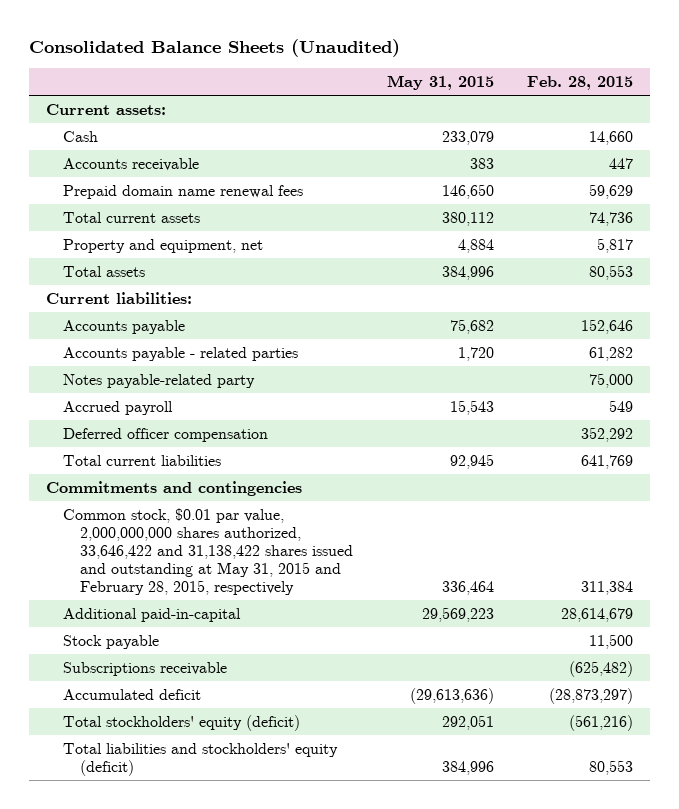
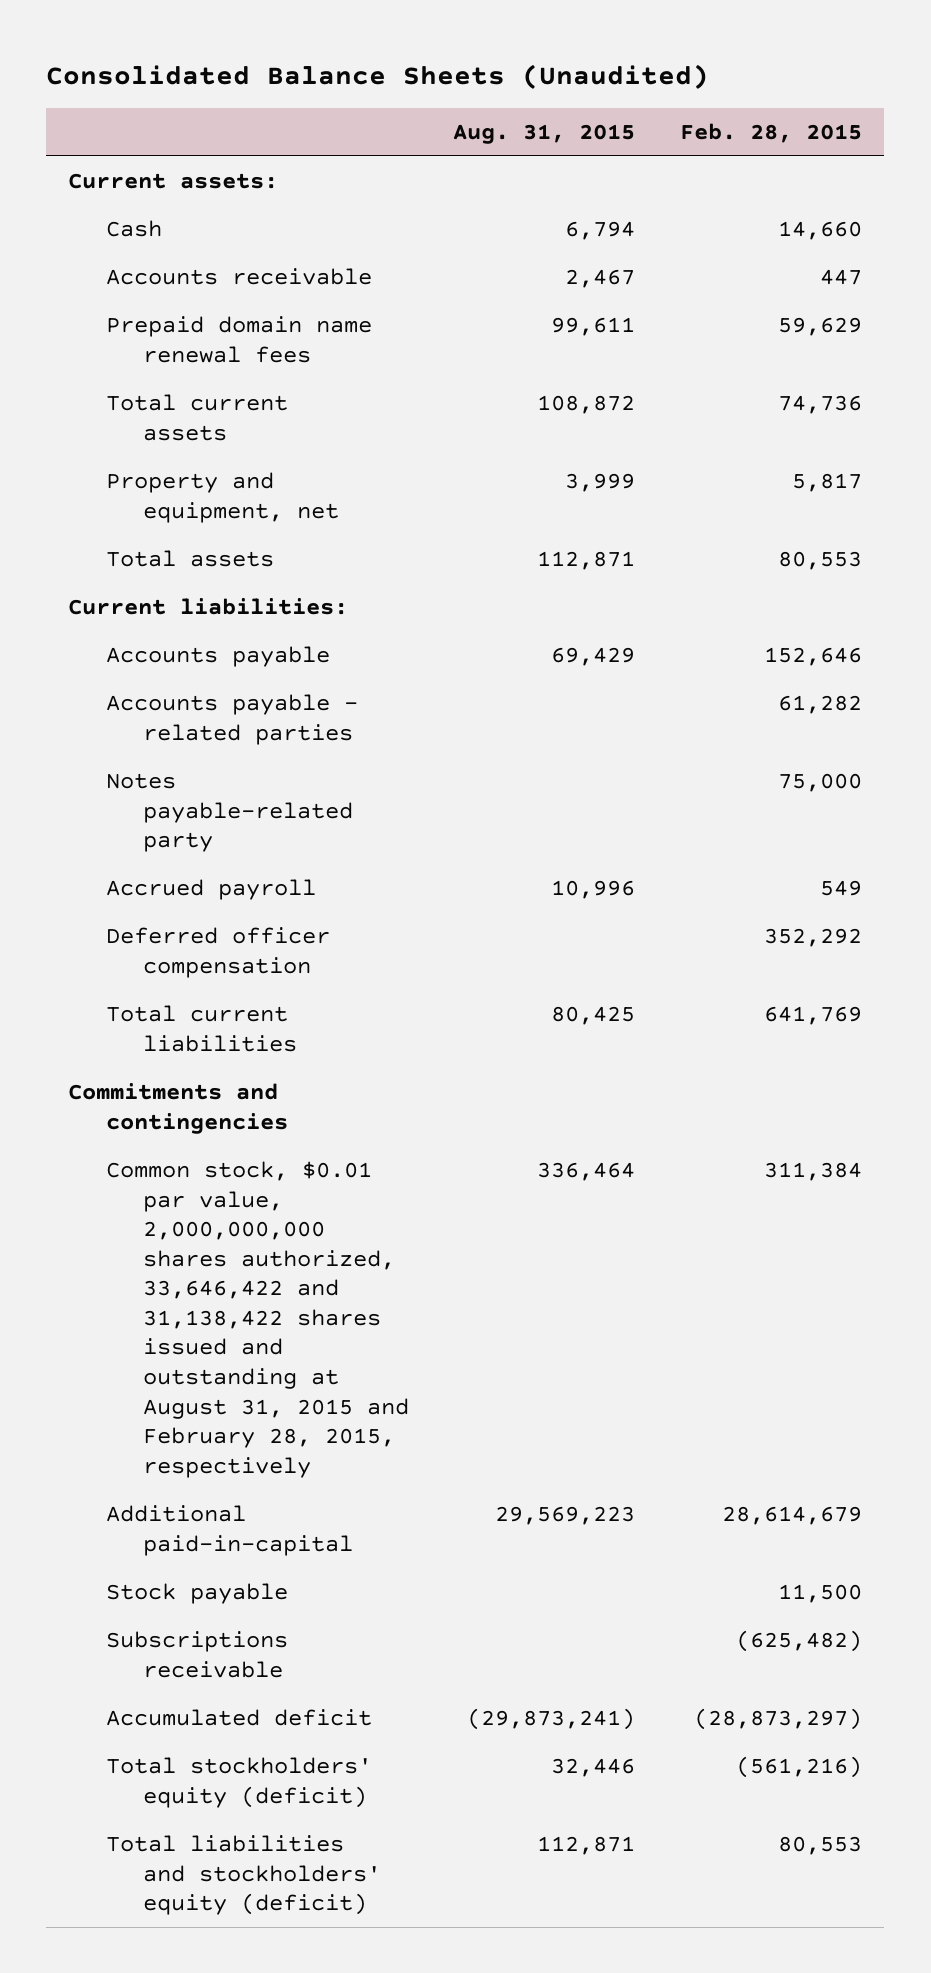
- | May 31, 2015 | Feb. 28, 2015
+ | Aug. 31, 2015 | Feb. 28, 2015
- Common stock, $0.01 par value, 2,000,000,000 shares authorized, 33,646,422 and 31,138,422 shares issued and outstanding at May 31, 2015 and February 28, 2015, respectively | 336,464 | 311,384
+ Common stock, $0.01 par value, 2,000,000,000 shares authorized, 33,646,422 and 31,138,422 shares issued and outstanding at August 31, 2015 and February 28, 2015, respectively | 336,464 | 311,384

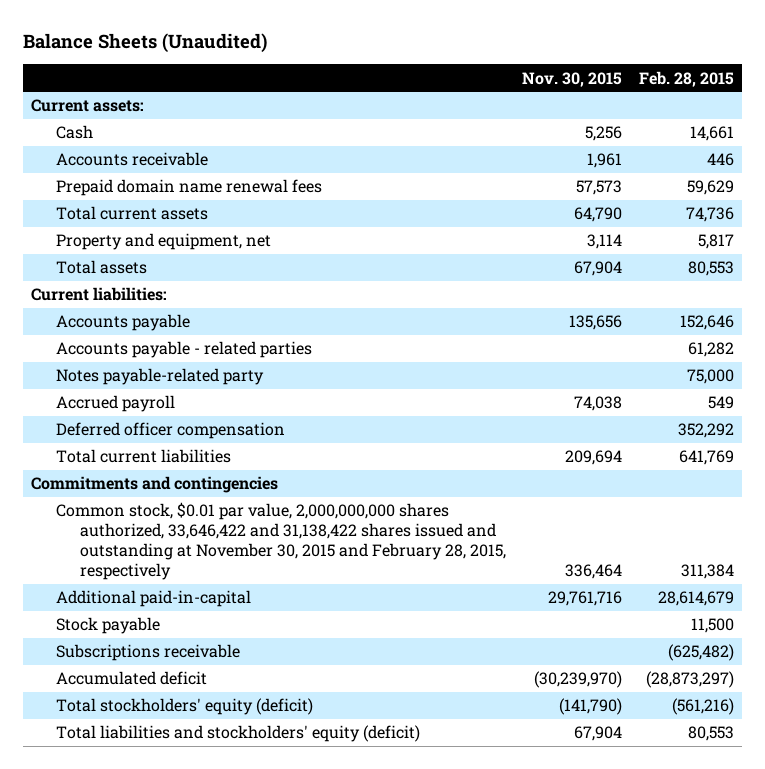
- Consolidated Balance Sheets (Unaudited)
+ Balance Sheets (Unaudited)
- | Aug. 31, 2015 | Feb. 28, 2015
+ | Nov. 30, 2015 | Feb. 28, 2015
- Cash | 6,794 | 14,660
- Accounts receivable | 2,467 | 447
+ Cash | 5,256 | 14,661
+ Accounts receivable | 1,961 | 446
- Common stock, $0.01 par value, 2,000,000,000 shares authorized, 33,646,422 and 31,138,422 shares issued and outstanding at August 31, 2015 and February 28, 2015, respectively | 336,464 | 311,384
+ Common stock, $0.01 par value, 2,000,000,000 shares authorized, 33,646,422 and 31,138,422 shares issued and outstanding at November 30, 2015 and February 28, 2015, respectively | 336,464 | 311,384

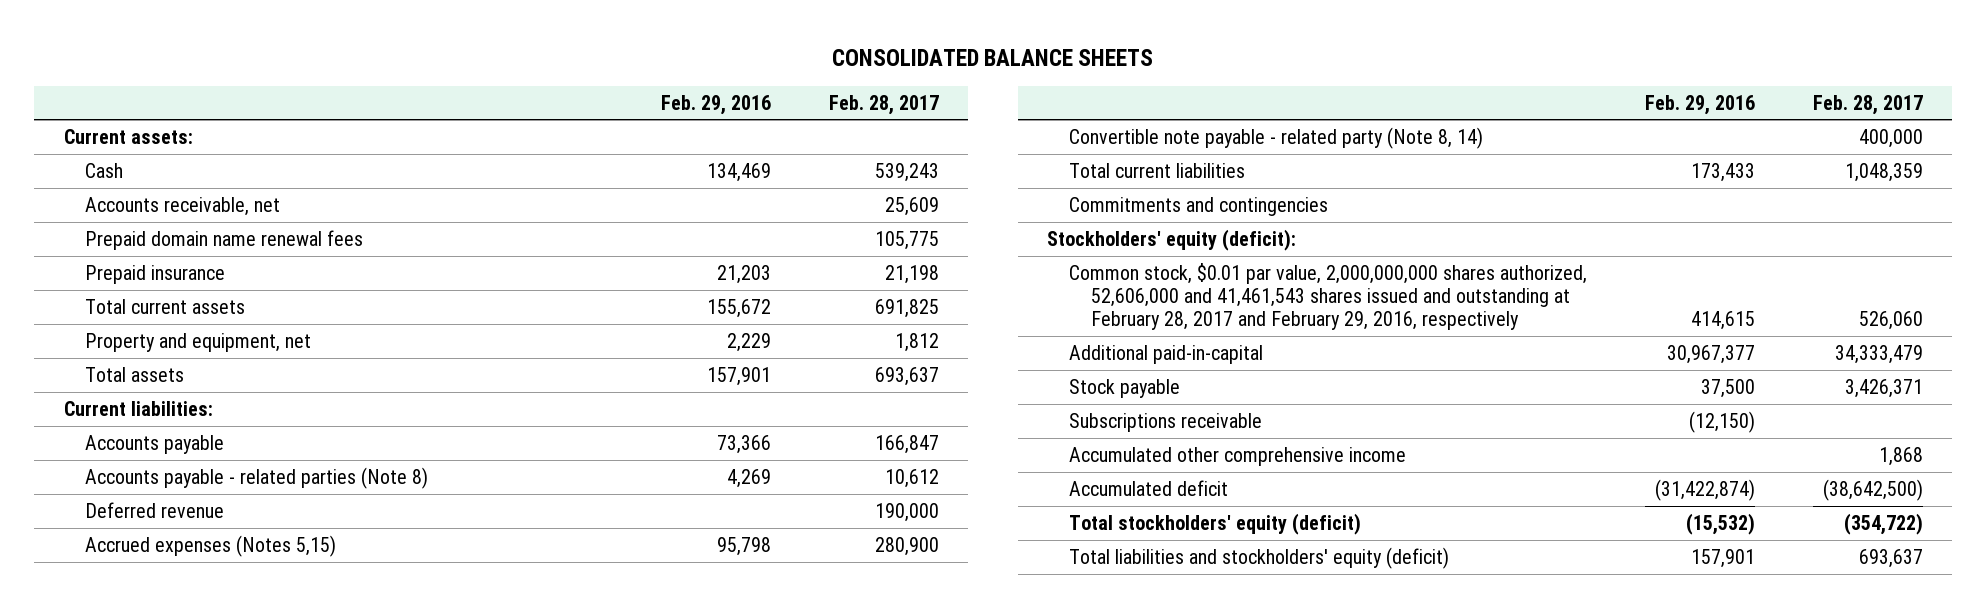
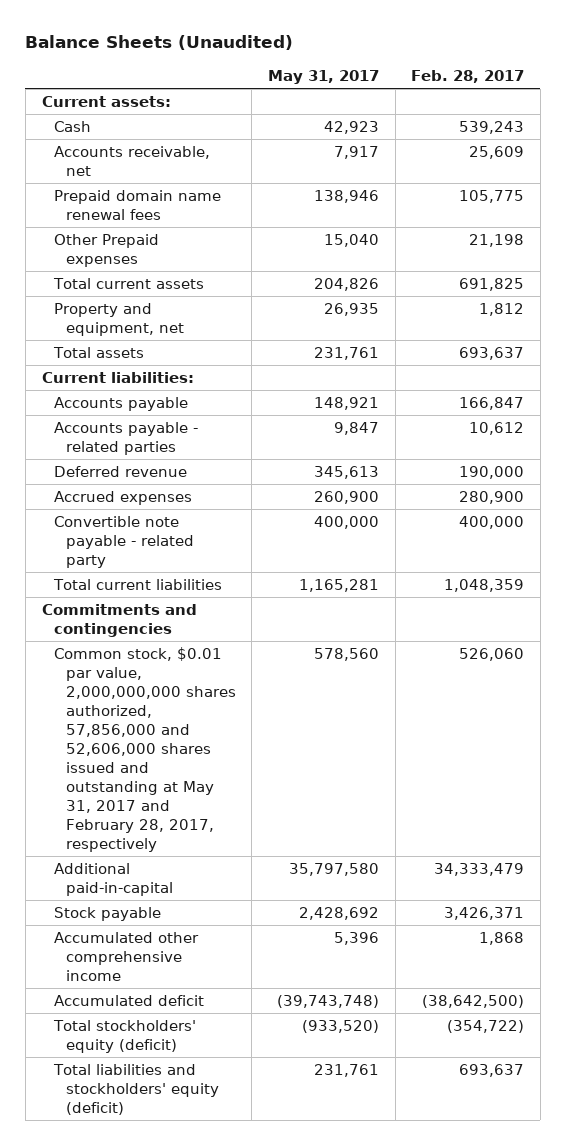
- CONSOLIDATED BALANCE SHEETS
+ Balance Sheets (Unaudited)
- | Feb. 29, 2016 | Feb. 28, 2017
+ | May 31, 2017 | Feb. 28, 2017
- Prepaid insurance | 21,203 | 21,198
+ Other Prepaid expenses | 15,040 | 21,198
- Accounts payable - related parties (Note 8) | 4,269 | 10,612
+ Accounts payable - related parties | 9,847 | 10,612
- Accrued expenses (Notes 5,15) | 95,798 | 280,900
- Convertible note payable - related party (Note 8, 14) | | 400,000
+ Accrued expenses | 260,900 | 280,900
+ Convertible note payable - related party | 400,000 | 400,000
- Stockholders' equity (deficit):
- Common stock, $0.01 par value, 2,000,000,000 shares authorized, 52,606,000 and 41,461,543 shares issued and outstanding at February 28, 2017 and February 29, 2016, respectively | 414,615 | 526,060
+ Common stock, $0.01 par value, 2,000,000,000 shares authorized, 57,856,000 and 52,606,000 shares issued and outstanding at May 31, 2017 and February 28, 2017, respectively | 578,560 | 526,060
- Subscriptions receivable | (12,150) |

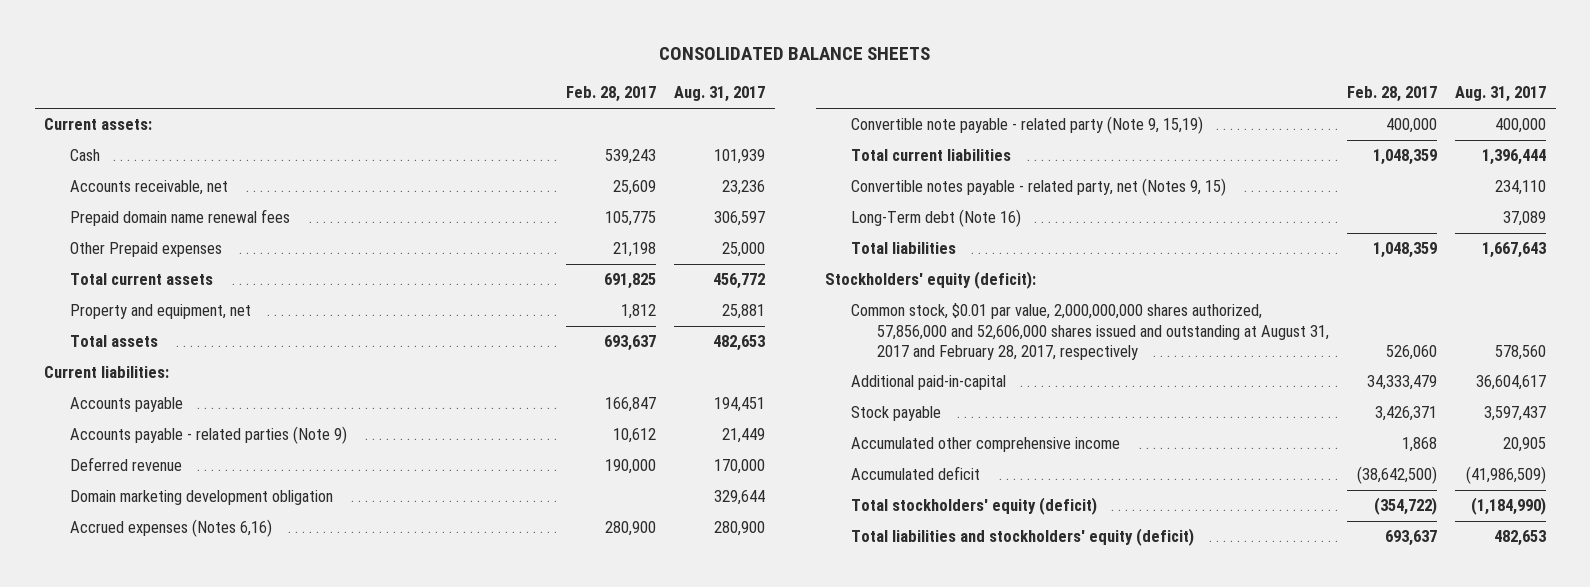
- Balance Sheets (Unaudited)
+ CONSOLIDATED BALANCE SHEETS
- | May 31, 2017 | Feb. 28, 2017
+ | Feb. 28, 2017 | Aug. 31, 2017
- Accounts payable - related parties | 9,847 | 10,612
+ Accounts payable - related parties (Note 9) | 10,612 | 21,449
- Accrued expenses | 260,900 | 280,900
- Convertible note payable - related party | 400,000 | 400,000
+ Domain marketing development obligation | | 329,644
+ Accrued expenses (Notes 6,16) | 280,900 | 280,900
+ Convertible note payable - related party (Note 9, 15,19) | 400,000 | 400,000
- Commitments and contingencies
- Common stock, $0.01 par value, 2,000,000,000 shares authorized, 57,856,000 and 52,606,000 shares issued and outstanding at May 31, 2017 and February 28, 2017, respectively | 578,560 | 526,060
+ Convertible notes payable - related party, net (Notes 9, 15) | | 234,110
+ Long-Term debt (Note 16) | | 37,089
+ Total liabilities | 1,048,359 | 1,667,643
+ Stockholders' equity (deficit):
+ Common stock, $0.01 par value, 2,000,000,000 shares authorized, 57,856,000 and 52,606,000 shares issued and outstanding at August 31, 2017 and February 28, 2017, respectively | 526,060 | 578,560

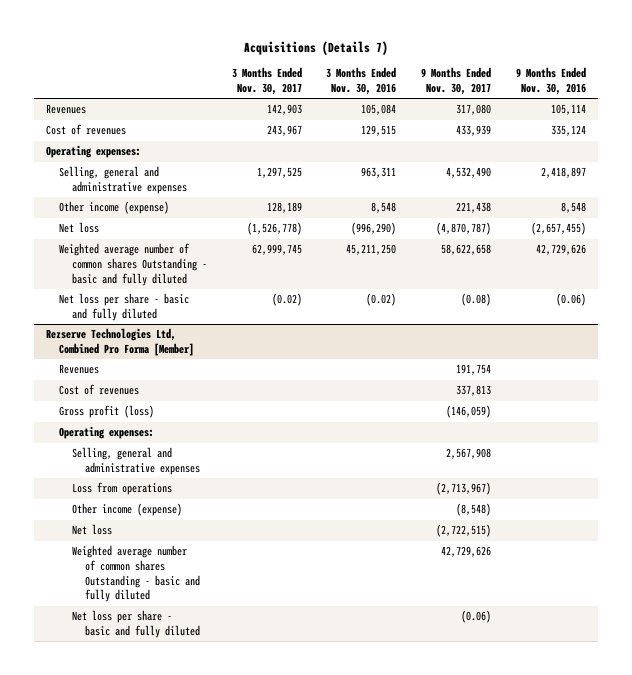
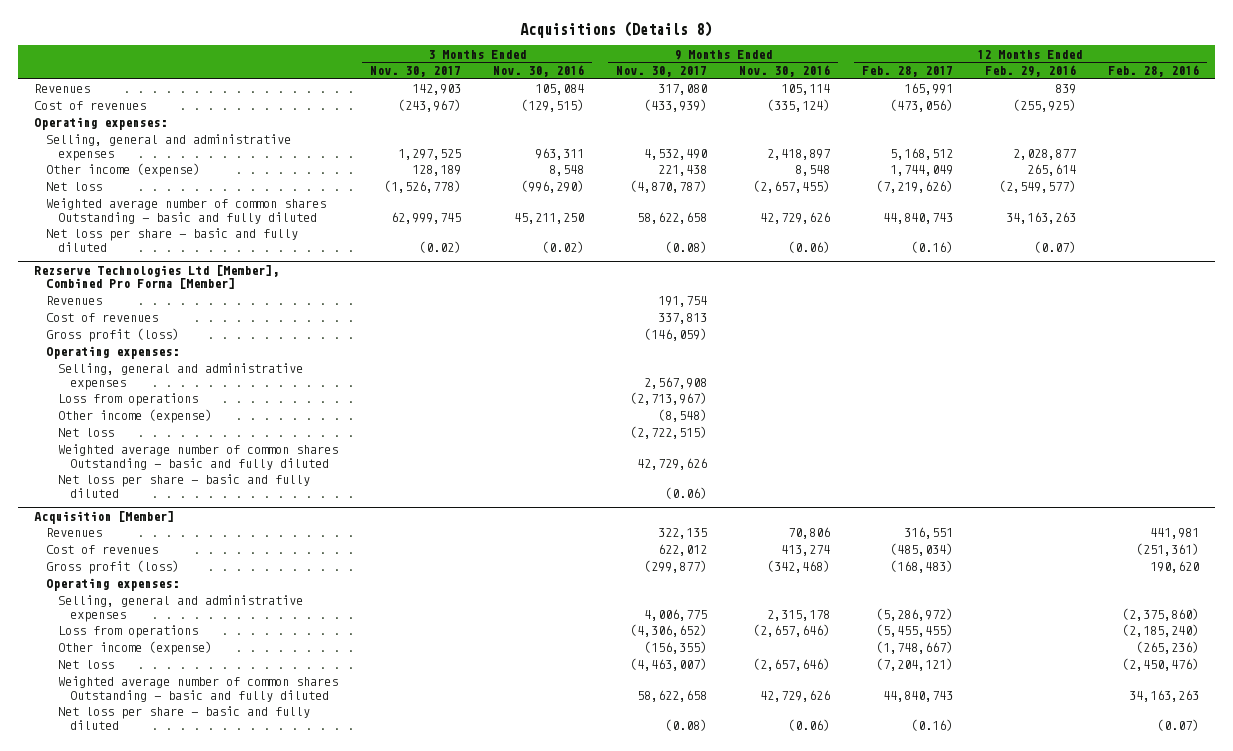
- Acquisitions (Details 7)
+ Acquisitions (Details 8)
- | 3 Months Ended Nov. 30, 2017 | 3 Months Ended Nov. 30, 2016 | 9 Months Ended Nov. 30, 2017 | 9 Months Ended Nov. 30, 2016
+ | 3 Months Ended Nov. 30, 2017 | 3 Months Ended Nov. 30, 2016 | 9 Months Ended Nov. 30, 2017 | 9 Months Ended Nov. 30, 2016 | 12 Months Ended Feb. 28, 2017 | 12 Months Ended Feb. 29, 2016 | 12 Months Ended Feb. 28, 2016
- Cost of revenues | 243,967 | 129,515 | 433,939 | 335,124
+ Cost of revenues | (243,967) | (129,515) | (433,939) | (335,124) | (473,056) | (255,925) |
- Rezserve Technologies Ltd, Combined Pro Forma [Member]
+ Rezserve Technologies Ltd [Member], Combined Pro Forma [Member]
+ Acquisition [Member]
+ Revenues | | | 322,135 | 70,806 | 316,551 | | 441,981
+ Cost of revenues | | | 622,012 | 413,274 | (485,034) | | (251,361)
+ Gross profit (loss) | | | (299,877) | (342,468) | (168,483) | | 190,620
+ Operating expenses:
+ Selling, general and administrative expenses | | | 4,006,775 | 2,315,178 | (5,286,972) | | (2,375,860)
+ Loss from operations | | | (4,306,652) | (2,657,646) | (5,455,455) | | (2,185,240)
+ Other income (expense) | | | (156,355) | | (1,748,667) | | (265,236)
+ Net loss | | | (4,463,007) | (2,657,646) | (7,204,121) | | (2,450,476)
+ Weighted average number of common shares Outstanding - basic and fully diluted | | | 58,622,658 | 42,729,626 | 44,840,743 | | 34,163,263
+ Net loss per share - basic and fully diluted | | | (0.08) | (0.06) | (0.16) | | (0.07)

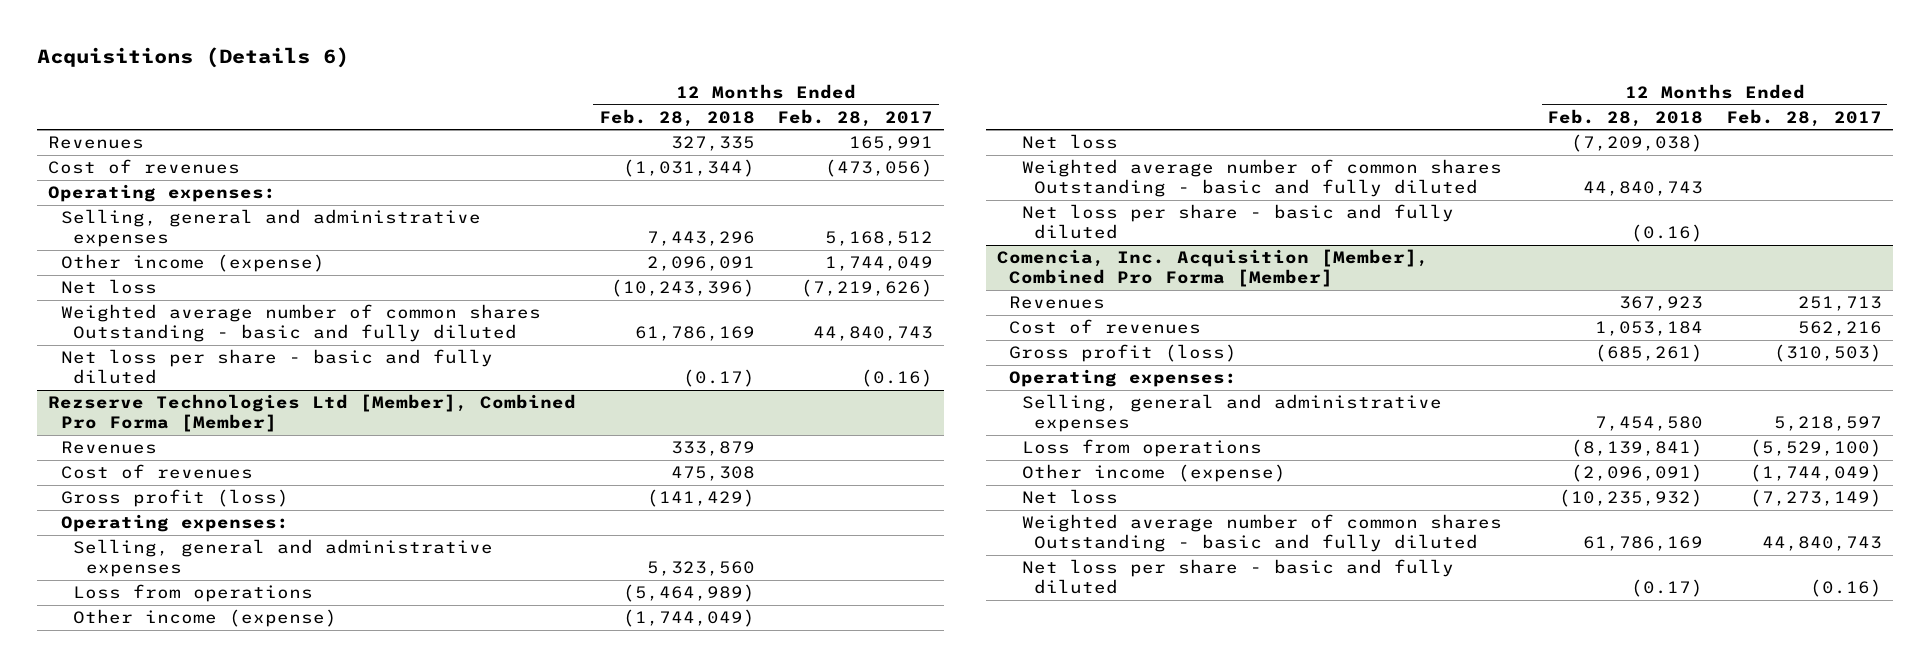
- Acquisitions (Details 8)
+ Acquisitions (Details 6)
- | 3 Months Ended Nov. 30, 2017 | 3 Months Ended Nov. 30, 2016 | 9 Months Ended Nov. 30, 2017 | 9 Months Ended Nov. 30, 2016 | 12 Months Ended Feb. 28, 2017 | 12 Months Ended Feb. 29, 2016 | 12 Months Ended Feb. 28, 2016
+ | 12 Months Ended Feb. 28, 2018 | 12 Months Ended Feb. 28, 2017
- Acquisition [Member]
- Revenues | | | 322,135 | 70,806 | 316,551 | | 441,981
- Cost of revenues | | | 622,012 | 413,274 | (485,034) | | (251,361)
- Gross profit (loss) | | | (299,877) | (342,468) | (168,483) | | 190,620
+ Comencia, Inc. Acquisition [Member], Combined Pro Forma [Member]
+ Revenues | 367,923 | 251,713
+ Cost of revenues | 1,053,184 | 562,216
+ Gross profit (loss) | (685,261) | (310,503)
- Selling, general and administrative expenses | | | 4,006,775 | 2,315,178 | (5,286,972) | | (2,375,860)
- Loss from operations | | | (4,306,652) | (2,657,646) | (5,455,455) | | (2,185,240)
- Other income (expense) | | | (156,355) | | (1,748,667) | | (265,236)
- Net loss | | | (4,463,007) | (2,657,646) | (7,204,121) | | (2,450,476)
+ Selling, general and administrative expenses | 7,454,580 | 5,218,597
+ Loss from operations | (8,139,841) | (5,529,100)
+ Other income (expense) | (2,096,091) | (1,744,049)
+ Net loss | (10,235,932) | (7,273,149)

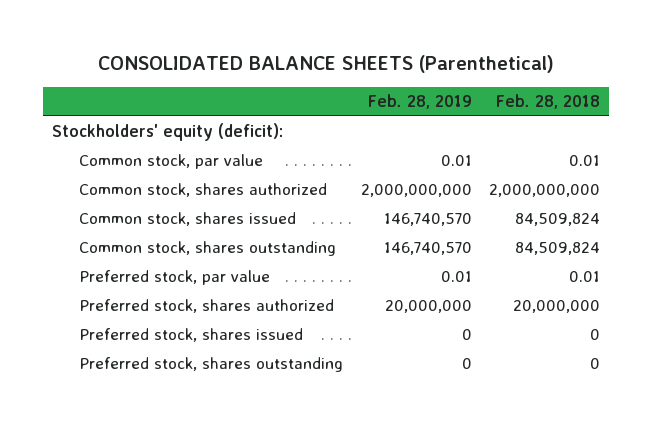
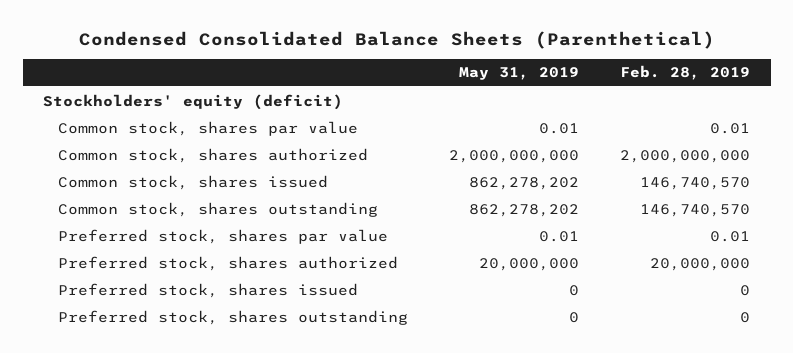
- CONSOLIDATED BALANCE SHEETS (Parenthetical)
+ Condensed Consolidated Balance Sheets (Parenthetical)
- | Feb. 28, 2019 | Feb. 28, 2018
+ | May 31, 2019 | Feb. 28, 2019
- Stockholders' equity (deficit):
- Common stock, par value | 0.01 | 0.01
+ Stockholders' equity (deficit)
+ Common stock, shares par value | 0.01 | 0.01
- Preferred stock, par value | 0.01 | 0.01
+ Preferred stock, shares par value | 0.01 | 0.01

